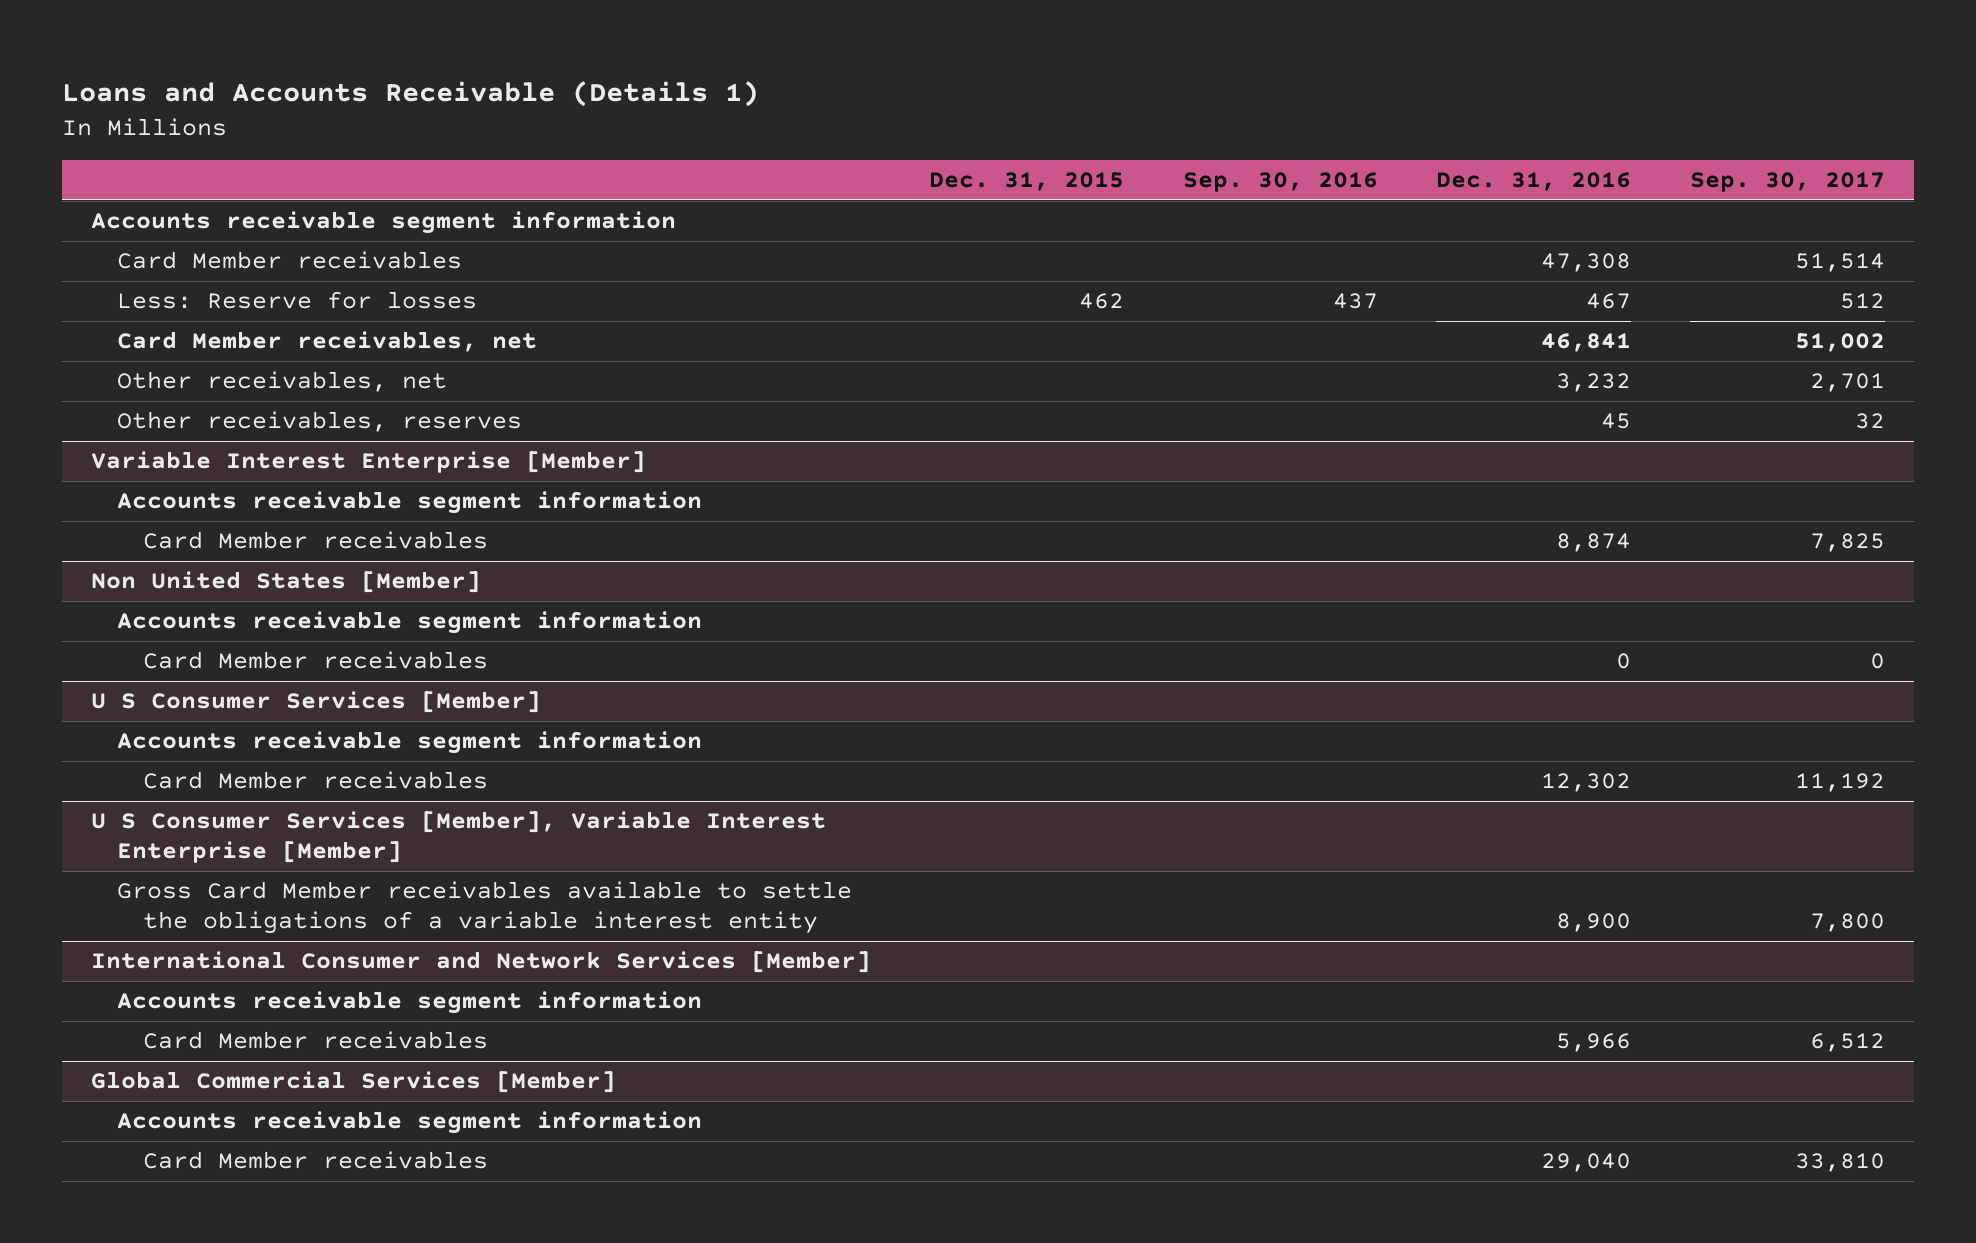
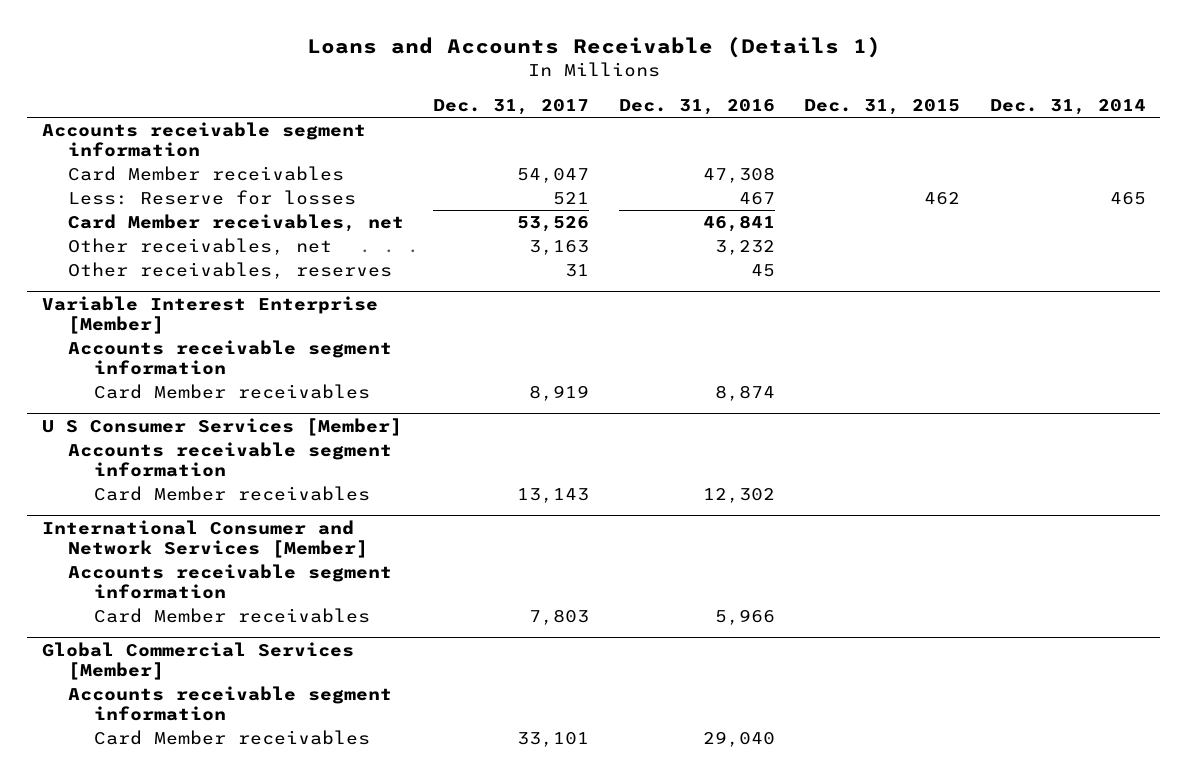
- | Dec. 31, 2015 | Sep. 30, 2016 | Dec. 31, 2016 | Sep. 30, 2017
+ | Dec. 31, 2017 | Dec. 31, 2016 | Dec. 31, 2015 | Dec. 31, 2014
- Non United States [Member]
- Accounts receivable segment information
- Card Member receivables | | | 0 | 0
- U S Consumer Services [Member], Variable Interest Enterprise [Member]
- Gross Card Member receivables available to settle the obligations of a variable interest entity | | | 8,900 | 7,800

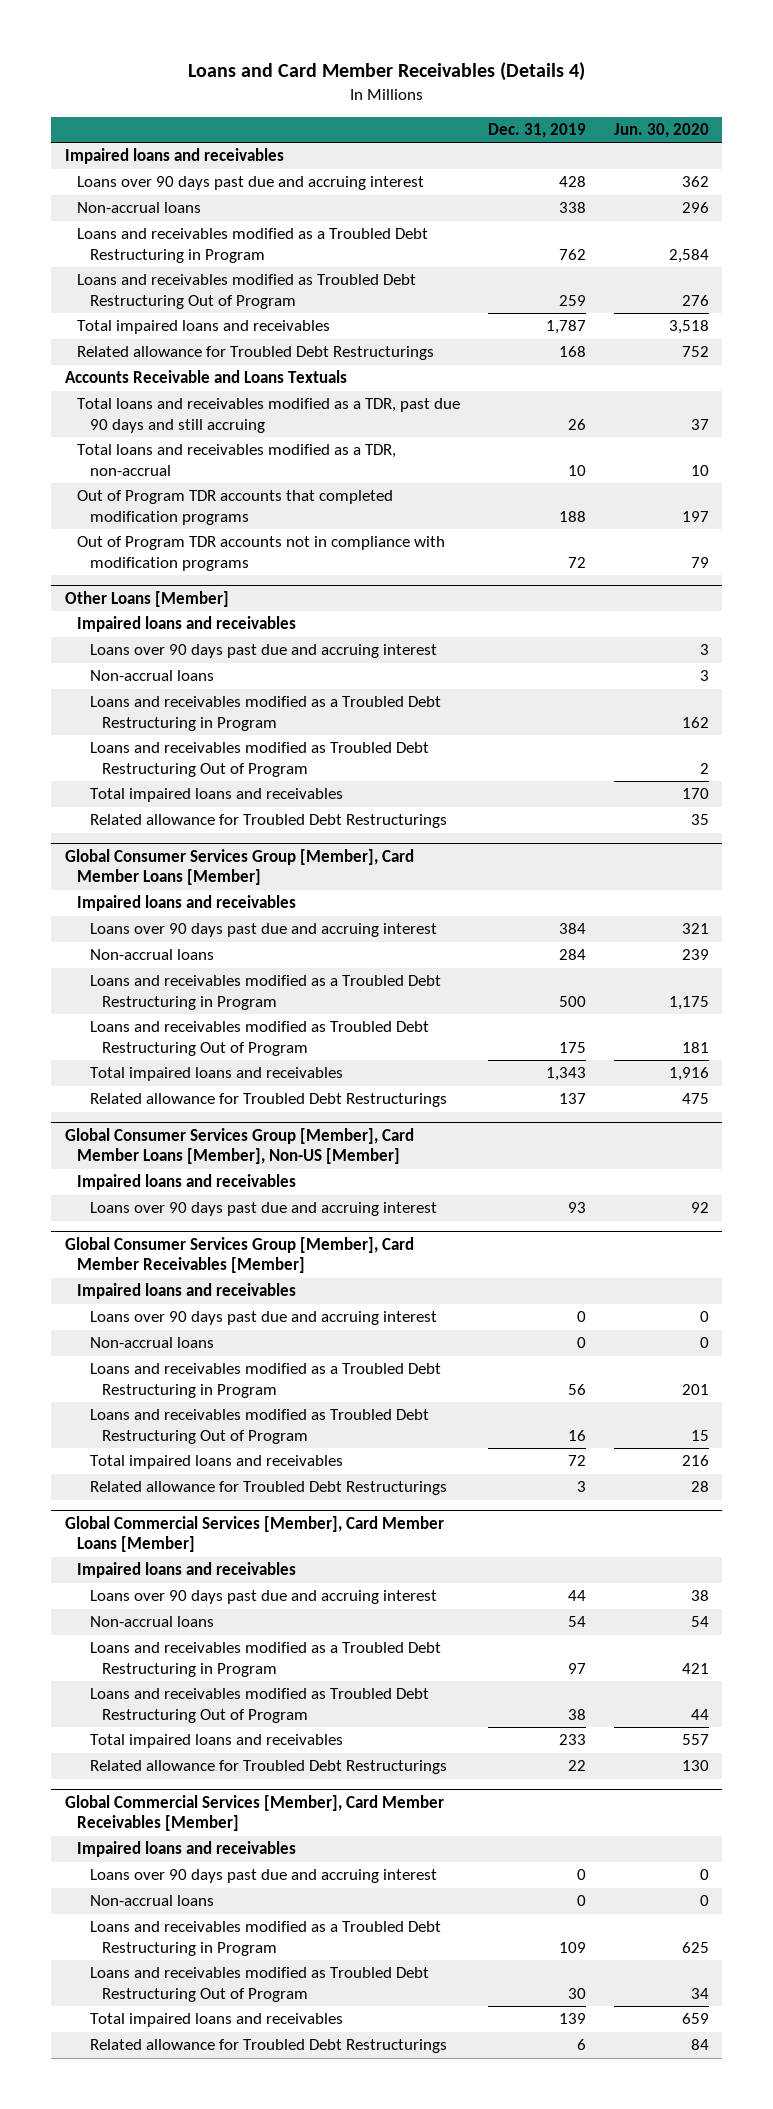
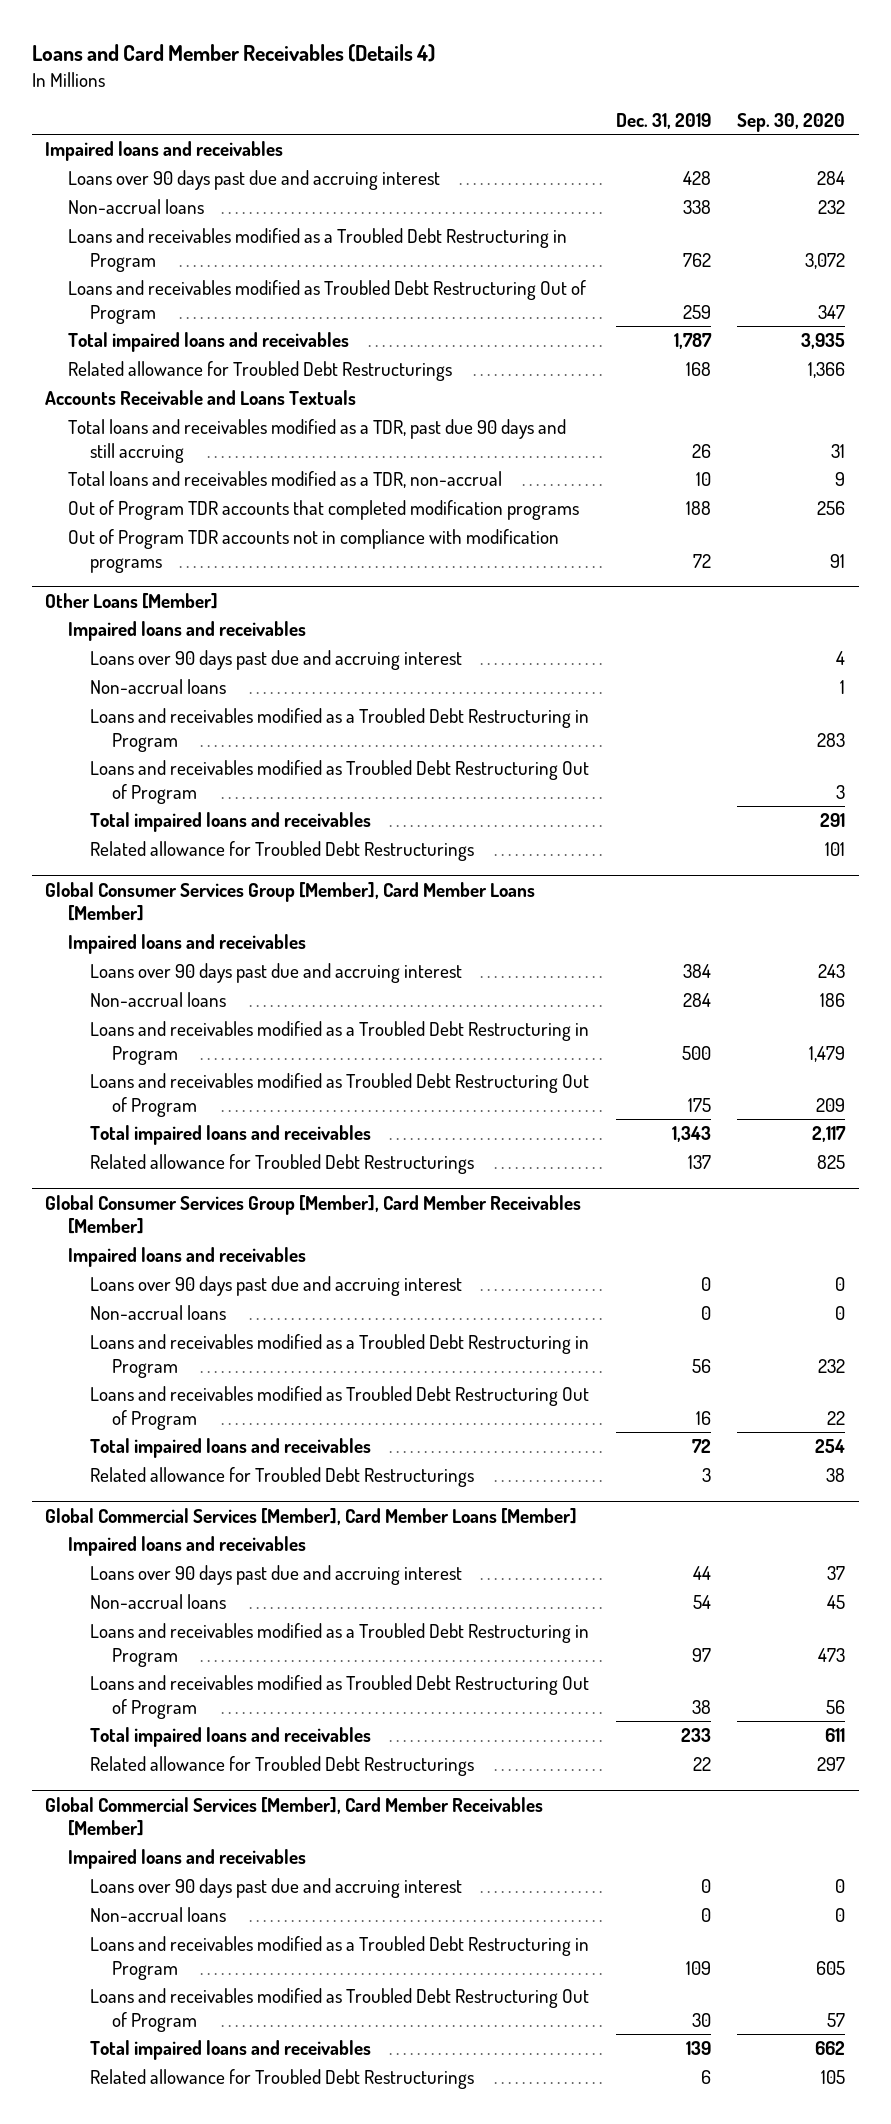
- | Dec. 31, 2019 | Jun. 30, 2020
+ | Dec. 31, 2019 | Sep. 30, 2020
- Global Consumer Services Group [Member], Card Member Loans [Member], Non-US [Member]
- Impaired loans and receivables
- Loans over 90 days past due and accruing interest | 93 | 92

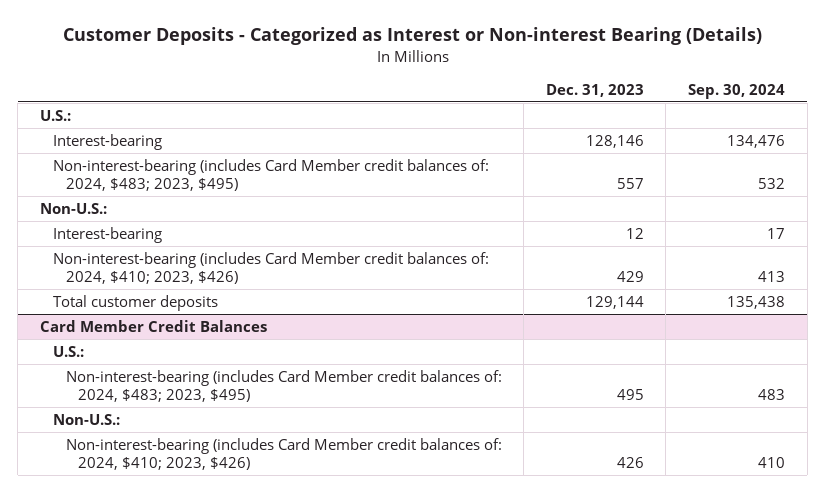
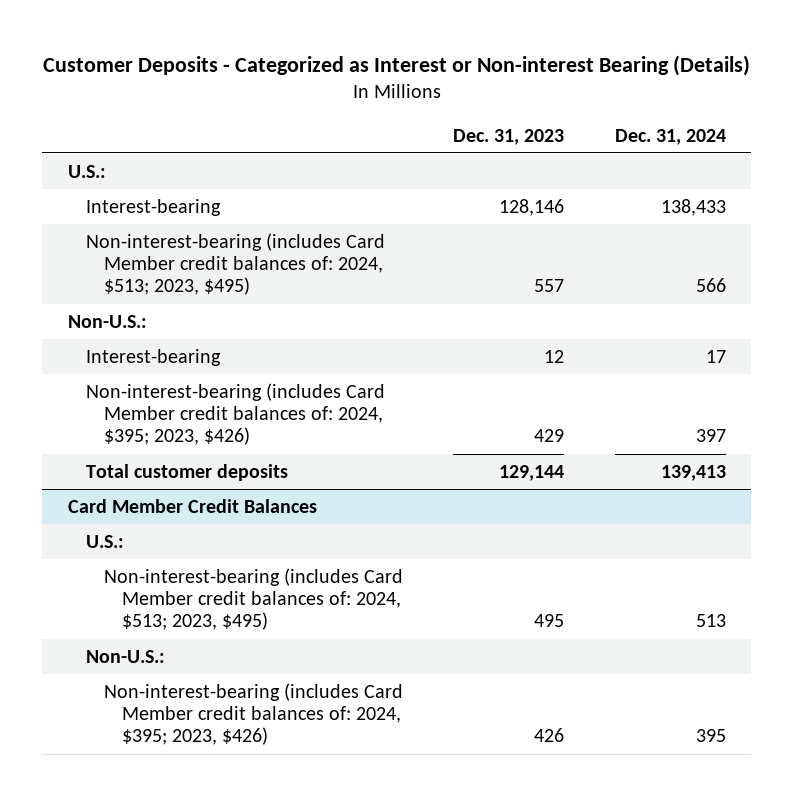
- | Dec. 31, 2023 | Sep. 30, 2024
+ | Dec. 31, 2023 | Dec. 31, 2024
- Non-interest-bearing (includes Card Member credit balances of: 2024, $483; 2023, $495) | 557 | 532
+ Non-interest-bearing (includes Card Member credit balances of: 2024, $513; 2023, $495) | 557 | 566
- Non-interest-bearing (includes Card Member credit balances of: 2024, $410; 2023, $426) | 429 | 413
+ Non-interest-bearing (includes Card Member credit balances of: 2024, $395; 2023, $426) | 429 | 397
@ Card Member Credit Balances
- Non-interest-bearing (includes Card Member credit balances of: 2024, $483; 2023, $495) | 495 | 483
+ Non-interest-bearing (includes Card Member credit balances of: 2024, $513; 2023, $495) | 495 | 513
- Non-interest-bearing (includes Card Member credit balances of: 2024, $410; 2023, $426) | 426 | 410
+ Non-interest-bearing (includes Card Member credit balances of: 2024, $395; 2023, $426) | 426 | 395

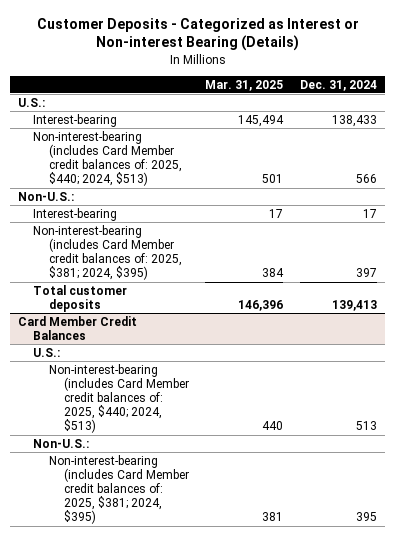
- | Dec. 31, 2023 | Dec. 31, 2024
+ | Mar. 31, 2025 | Dec. 31, 2024
- Non-interest-bearing (includes Card Member credit balances of: 2024, $513; 2023, $495) | 557 | 566
+ Non-interest-bearing (includes Card Member credit balances of: 2025, $440; 2024, $513) | 501 | 566
- Non-interest-bearing (includes Card Member credit balances of: 2024, $395; 2023, $426) | 429 | 397
+ Non-interest-bearing (includes Card Member credit balances of: 2025, $381; 2024, $395) | 384 | 397
@ Card Member Credit Balances
- Non-interest-bearing (includes Card Member credit balances of: 2024, $513; 2023, $495) | 495 | 513
+ Non-interest-bearing (includes Card Member credit balances of: 2025, $440; 2024, $513) | 440 | 513
- Non-interest-bearing (includes Card Member credit balances of: 2024, $395; 2023, $426) | 426 | 395
+ Non-interest-bearing (includes Card Member credit balances of: 2025, $381; 2024, $395) | 381 | 395

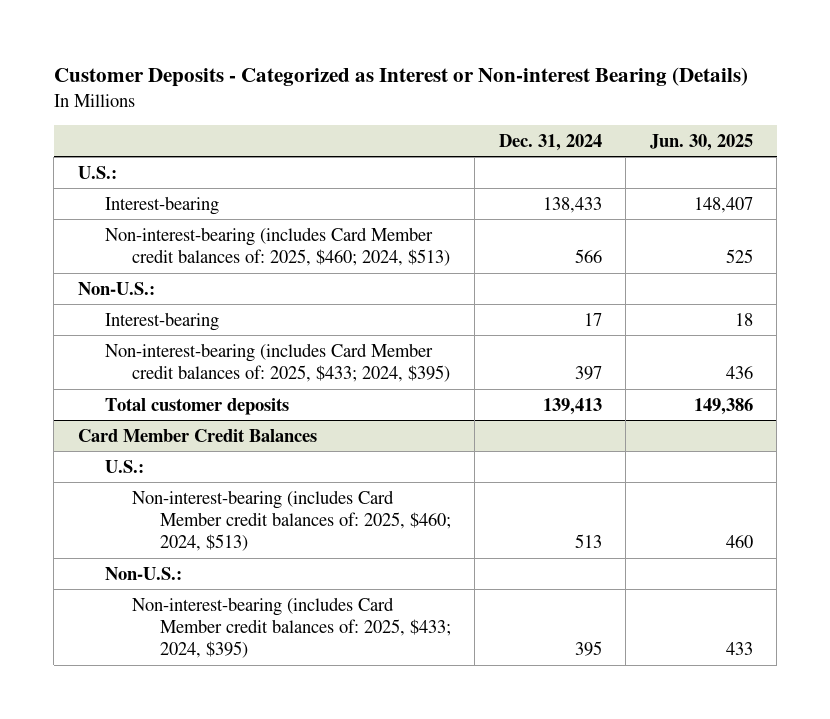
- | Mar. 31, 2025 | Dec. 31, 2024
+ | Dec. 31, 2024 | Jun. 30, 2025
- Non-interest-bearing (includes Card Member credit balances of: 2025, $440; 2024, $513) | 501 | 566
+ Non-interest-bearing (includes Card Member credit balances of: 2025, $460; 2024, $513) | 566 | 525
- Non-interest-bearing (includes Card Member credit balances of: 2025, $381; 2024, $395) | 384 | 397
+ Non-interest-bearing (includes Card Member credit balances of: 2025, $433; 2024, $395) | 397 | 436
@ Card Member Credit Balances
- Non-interest-bearing (includes Card Member credit balances of: 2025, $440; 2024, $513) | 440 | 513
+ Non-interest-bearing (includes Card Member credit balances of: 2025, $460; 2024, $513) | 513 | 460
- Non-interest-bearing (includes Card Member credit balances of: 2025, $381; 2024, $395) | 381 | 395
+ Non-interest-bearing (includes Card Member credit balances of: 2025, $433; 2024, $395) | 395 | 433

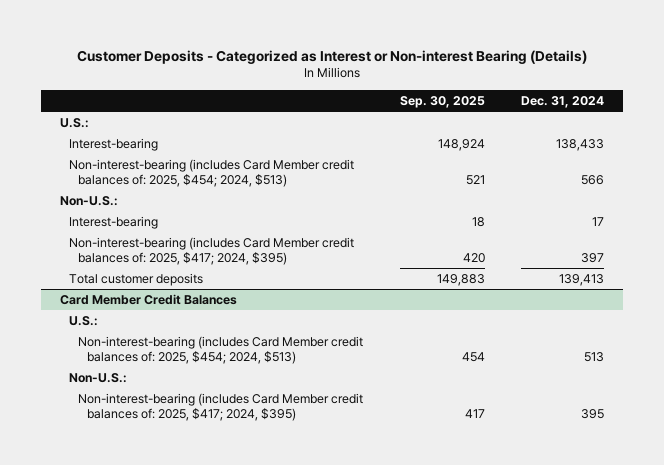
- | Dec. 31, 2024 | Jun. 30, 2025
+ | Sep. 30, 2025 | Dec. 31, 2024
- Non-interest-bearing (includes Card Member credit balances of: 2025, $460; 2024, $513) | 566 | 525
+ Non-interest-bearing (includes Card Member credit balances of: 2025, $454; 2024, $513) | 521 | 566
- Non-interest-bearing (includes Card Member credit balances of: 2025, $433; 2024, $395) | 397 | 436
+ Non-interest-bearing (includes Card Member credit balances of: 2025, $417; 2024, $395) | 420 | 397
@ Card Member Credit Balances
- Non-interest-bearing (includes Card Member credit balances of: 2025, $460; 2024, $513) | 513 | 460
+ Non-interest-bearing (includes Card Member credit balances of: 2025, $454; 2024, $513) | 454 | 513
- Non-interest-bearing (includes Card Member credit balances of: 2025, $433; 2024, $395) | 395 | 433
+ Non-interest-bearing (includes Card Member credit balances of: 2025, $417; 2024, $395) | 417 | 395

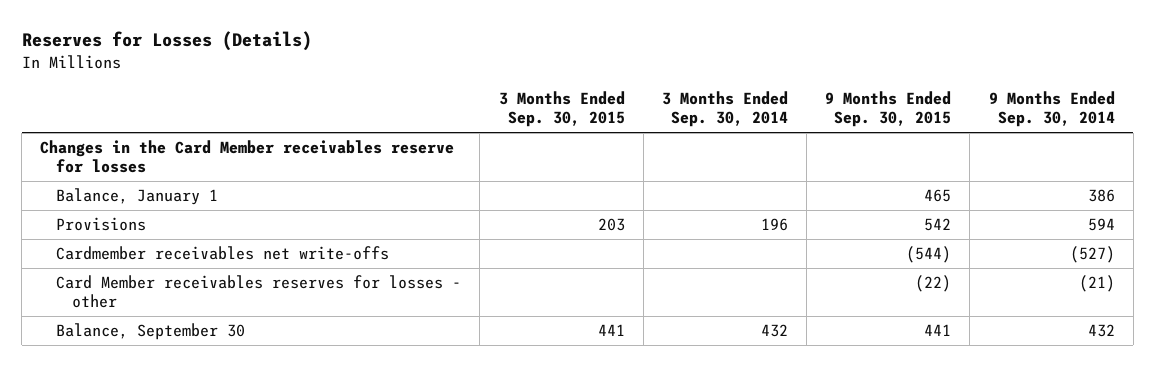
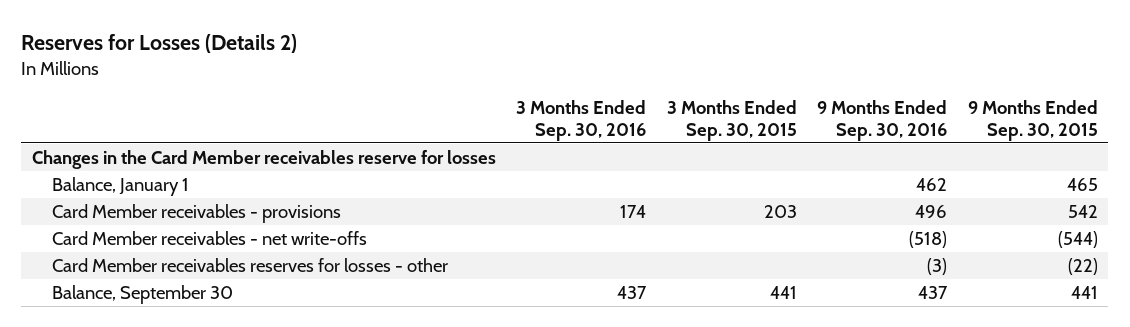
- Reserves for Losses (Details)
+ Reserves for Losses (Details 2)
- | 3 Months Ended Sep. 30, 2015 | 3 Months Ended Sep. 30, 2014 | 9 Months Ended Sep. 30, 2015 | 9 Months Ended Sep. 30, 2014
+ | 3 Months Ended Sep. 30, 2016 | 3 Months Ended Sep. 30, 2015 | 9 Months Ended Sep. 30, 2016 | 9 Months Ended Sep. 30, 2015
- Provisions | 203 | 196 | 542 | 594
- Cardmember receivables net write-offs | | | (544) | (527)
+ Card Member receivables - provisions | 174 | 203 | 496 | 542
+ Card Member receivables - net write-offs | | | (518) | (544)

